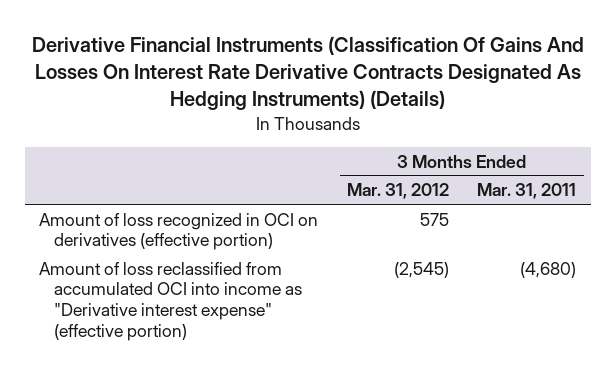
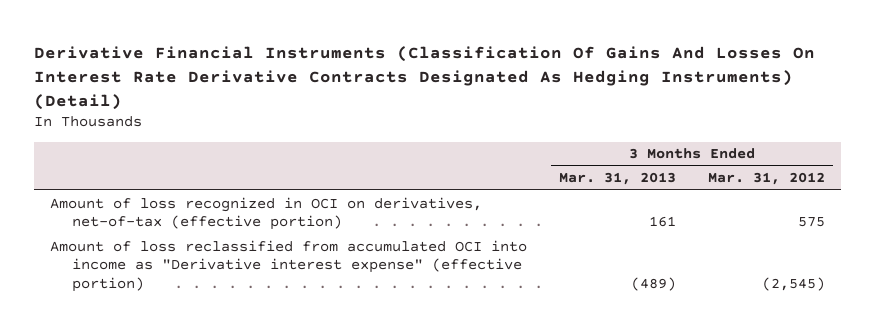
- Derivative Financial Instruments (Classification Of Gains And Losses On Interest Rate Derivative Contracts Designated As Hedging Instruments) (Details)
+ Derivative Financial Instruments (Classification Of Gains And Losses On Interest Rate Derivative Contracts Designated As Hedging Instruments) (Detail)
- | 3 Months Ended Mar. 31, 2012 | 3 Months Ended Mar. 31, 2011
+ | 3 Months Ended Mar. 31, 2013 | 3 Months Ended Mar. 31, 2012
- Amount of loss recognized in OCI on derivatives (effective portion) | 575 |
+ Amount of loss recognized in OCI on derivatives, net-of-tax (effective portion) | 161 | 575

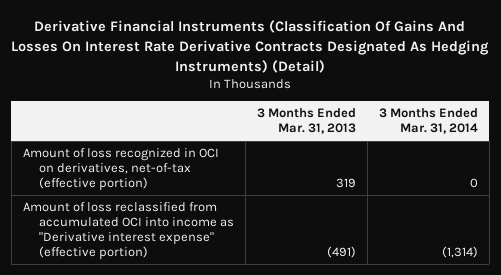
- | 3 Months Ended Mar. 31, 2013 | 3 Months Ended Mar. 31, 2012
+ | 3 Months Ended Mar. 31, 2013 | 3 Months Ended Mar. 31, 2014
- Amount of loss recognized in OCI on derivatives, net-of-tax (effective portion) | 161 | 575
- Amount of loss reclassified from accumulated OCI into income as "Derivative interest expense" (effective portion) | (489) | (2,545)
+ Amount of loss recognized in OCI on derivatives, net-of-tax (effective portion) | 319 | 0
+ Amount of loss reclassified from accumulated OCI into income as "Derivative interest expense" (effective portion) | (491) | (1,314)

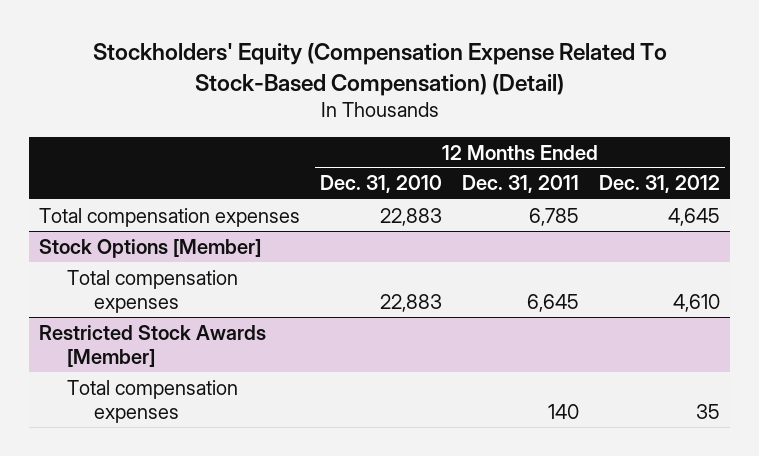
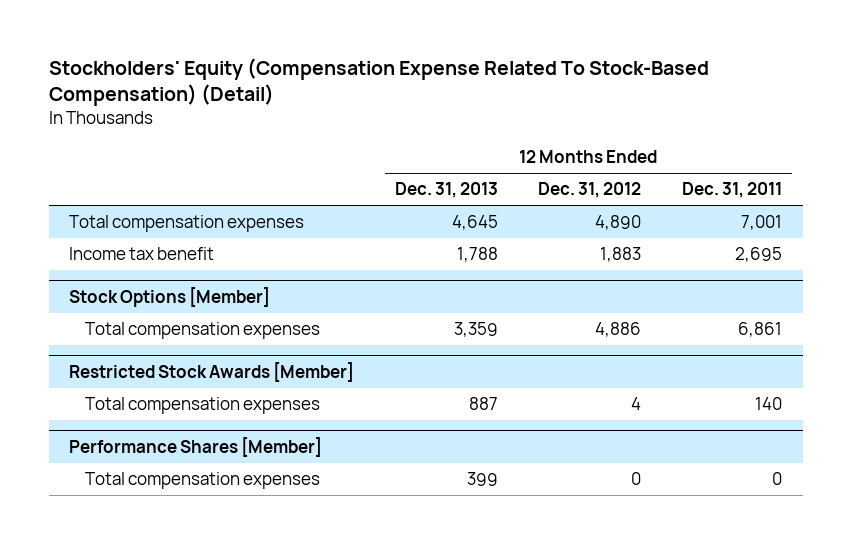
- | 12 Months Ended Dec. 31, 2010 | 12 Months Ended Dec. 31, 2011 | 12 Months Ended Dec. 31, 2012
+ | 12 Months Ended Dec. 31, 2013 | 12 Months Ended Dec. 31, 2012 | 12 Months Ended Dec. 31, 2011
- Total compensation expenses | 22,883 | 6,785 | 4,645
+ Total compensation expenses | 4,645 | 4,890 | 7,001
+ Income tax benefit | 1,788 | 1,883 | 2,695
@ Stock Options [Member]
- Total compensation expenses | 22,883 | 6,645 | 4,610
+ Total compensation expenses | 3,359 | 4,886 | 6,861
@ Restricted Stock Awards [Member]
- Total compensation expenses | | 140 | 35
+ Total compensation expenses | 887 | 4 | 140
+ Performance Shares [Member]
+ Total compensation expenses | 399 | 0 | 0

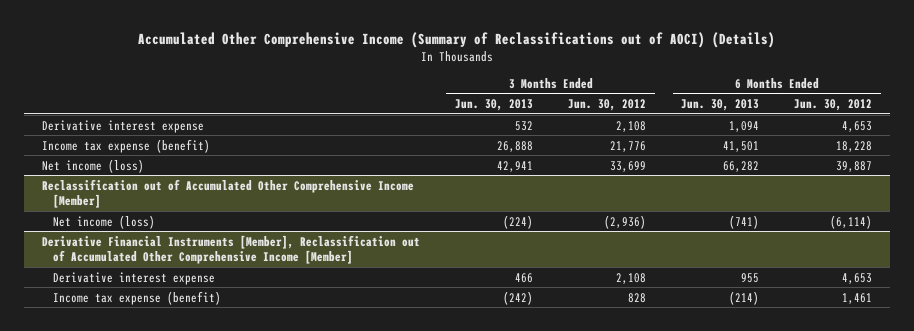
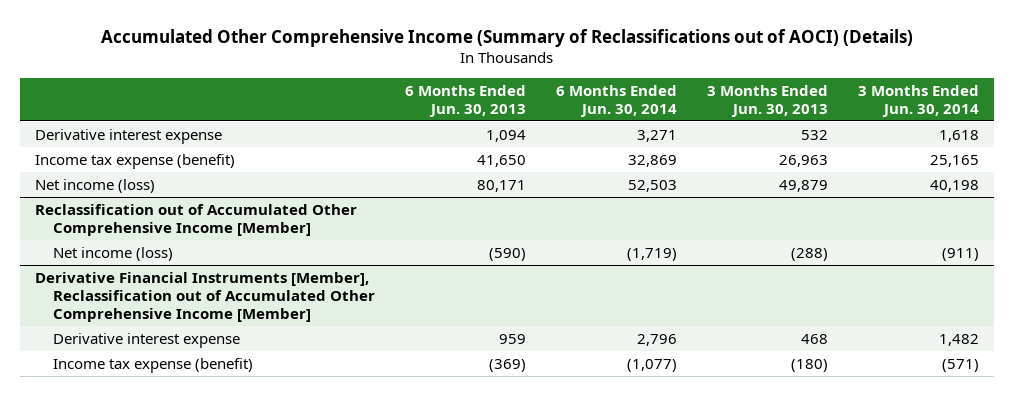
- | 3 Months Ended Jun. 30, 2013 | 3 Months Ended Jun. 30, 2012 | 6 Months Ended Jun. 30, 2013 | 6 Months Ended Jun. 30, 2012
+ | 6 Months Ended Jun. 30, 2013 | 6 Months Ended Jun. 30, 2014 | 3 Months Ended Jun. 30, 2013 | 3 Months Ended Jun. 30, 2014
- Income tax expense (benefit) | 26,888 | 21,776 | 41,501 | 18,228
- Net income (loss) | 42,941 | 33,699 | 66,282 | 39,887
+ Income tax expense (benefit) | 41,650 | 32,869 | 26,963 | 25,165
+ Net income (loss) | 80,171 | 52,503 | 49,879 | 40,198
@ Reclassification out of Accumulated Other Comprehensive Income [Member]
- Net income (loss) | (224) | (2,936) | (741) | (6,114)
+ Net income (loss) | (590) | (1,719) | (288) | (911)
@ Derivative Financial Instruments [Member], Reclassification out of Accumulated Other Comprehensive Income [Member]
- Derivative interest expense | 466 | 2,108 | 955 | 4,653
- Income tax expense (benefit) | (242) | 828 | (214) | 1,461
+ Derivative interest expense | 959 | 2,796 | 468 | 1,482
+ Income tax expense (benefit) | (369) | (1,077) | (180) | (571)

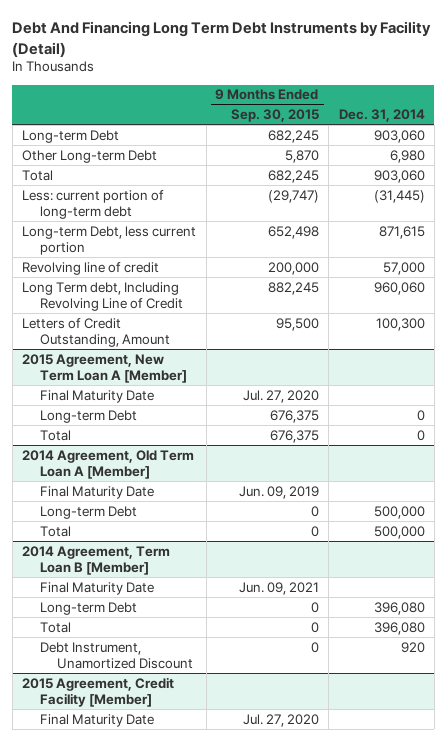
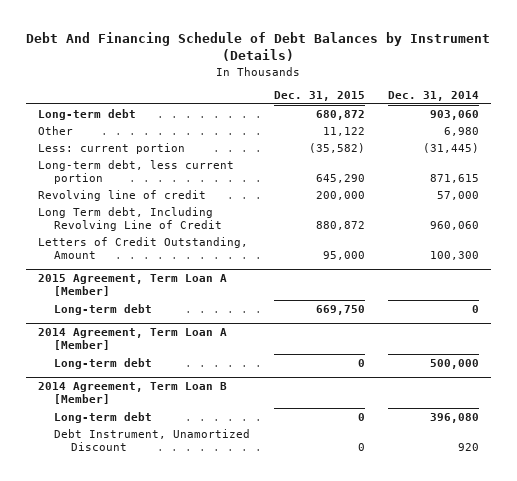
- Debt And Financing Long Term Debt Instruments by Facility (Detail)
+ Debt And Financing Schedule of Debt Balances by Instrument (Details)
- | 9 Months Ended Sep. 30, 2015 | Dec. 31, 2014
+ | Dec. 31, 2015 | Dec. 31, 2014
- Long-term Debt | 682,245 | 903,060
- Other Long-term Debt | 5,870 | 6,980
- Total | 682,245 | 903,060
- Less: current portion of long-term debt | (29,747) | (31,445)
- Long-term Debt, less current portion | 652,498 | 871,615
+ Long-term debt | 680,872 | 903,060
+ Other | 11,122 | 6,980
+ Less: current portion | (35,582) | (31,445)
+ Long-term debt, less current portion | 645,290 | 871,615
- 2015 Agreement, New Term Loan A [Member]
- Final Maturity Date | Jul. 27, 2020 |
- Long-term Debt | 676,375 | 0
- Total | 676,375 | 0
- 2014 Agreement, Old Term Loan A [Member]
- Final Maturity Date | Jun. 09, 2019 |
- Long-term Debt | 0 | 500,000
- Total | 0 | 500,000
+ 2015 Agreement, Term Loan A [Member]
+ Long-term debt | 669,750 | 0
+ 2014 Agreement, Term Loan A [Member]
+ Long-term debt | 0 | 500,000
@ 2014 Agreement, Term Loan B [Member]
- Final Maturity Date | Jun. 09, 2021 |
- Long-term Debt | 0 | 396,080
- Total | 0 | 396,080
+ Long-term debt | 0 | 396,080
- 2015 Agreement, Credit Facility [Member]
- Final Maturity Date | Jul. 27, 2020 |

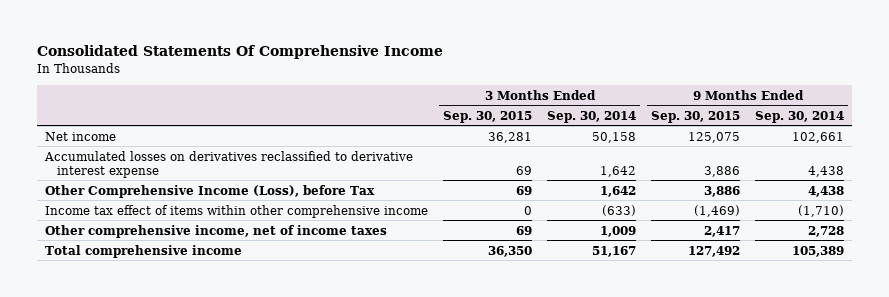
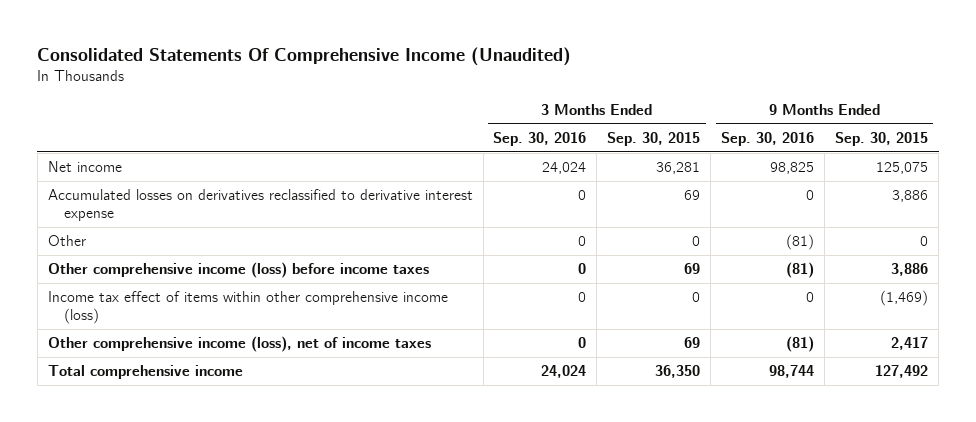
- Consolidated Statements Of Comprehensive Income
+ Consolidated Statements Of Comprehensive Income (Unaudited)
- | 3 Months Ended Sep. 30, 2015 | 3 Months Ended Sep. 30, 2014 | 9 Months Ended Sep. 30, 2015 | 9 Months Ended Sep. 30, 2014
+ | 3 Months Ended Sep. 30, 2016 | 3 Months Ended Sep. 30, 2015 | 9 Months Ended Sep. 30, 2016 | 9 Months Ended Sep. 30, 2015
- Other Comprehensive Income (Loss), before Tax | 69 | 1,642 | 3,886 | 4,438
- Income tax effect of items within other comprehensive income | 0 | (633) | (1,469) | (1,710)
- Other comprehensive income, net of income taxes | 69 | 1,009 | 2,417 | 2,728
+ Other | 0 | 0 | (81) | 0
+ Other comprehensive income (loss) before income taxes | 0 | 69 | (81) | 3,886
+ Income tax effect of items within other comprehensive income (loss) | 0 | 0 | 0 | (1,469)
+ Other comprehensive income (loss), net of income taxes | 0 | 69 | (81) | 2,417

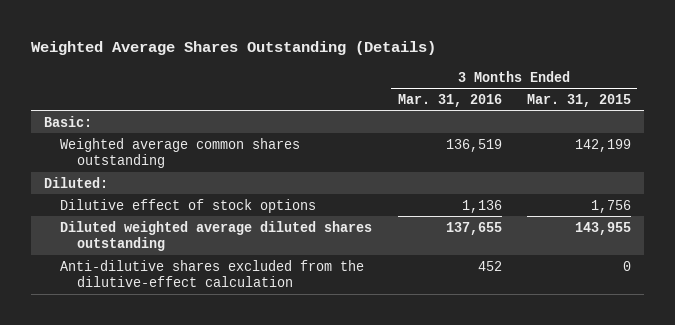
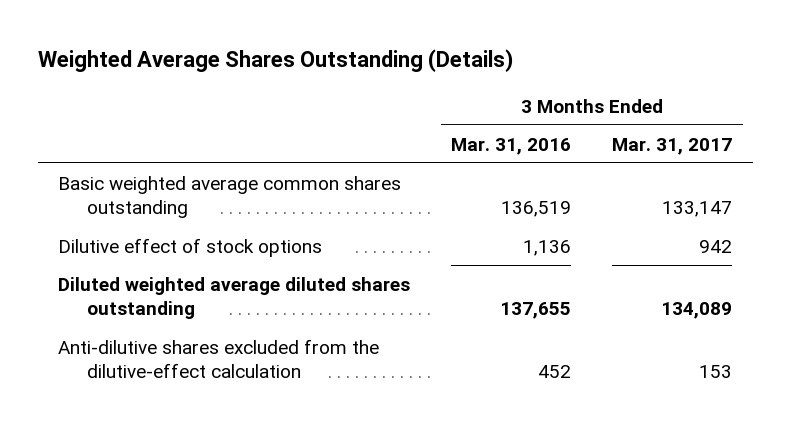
- | 3 Months Ended Mar. 31, 2016 | 3 Months Ended Mar. 31, 2015
+ | 3 Months Ended Mar. 31, 2016 | 3 Months Ended Mar. 31, 2017
- Basic:
- Weighted average common shares outstanding | 136,519 | 142,199
- Diluted:
+ Basic weighted average common shares outstanding | 136,519 | 133,147

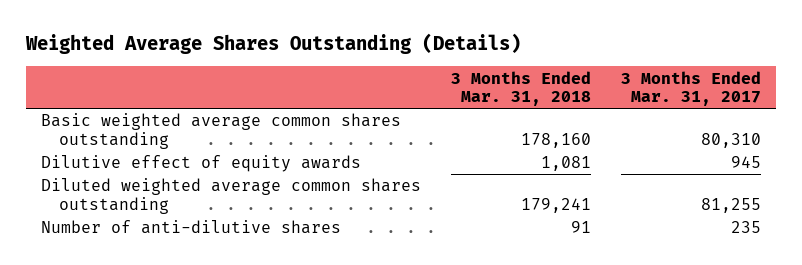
- | 3 Months Ended Mar. 31, 2016 | 3 Months Ended Mar. 31, 2017
+ | 3 Months Ended Mar. 31, 2018 | 3 Months Ended Mar. 31, 2017
- Basic weighted average common shares outstanding | 136,519 | 133,147
- Dilutive effect of stock options | 1,136 | 942
- Diluted weighted average diluted shares outstanding | 137,655 | 134,089
- Anti-dilutive shares excluded from the dilutive-effect calculation | 452 | 153
+ Basic weighted average common shares outstanding | 178,160 | 80,310
+ Dilutive effect of equity awards | 1,081 | 945
+ Diluted weighted average common shares outstanding | 179,241 | 81,255
+ Number of anti-dilutive shares | 91 | 235

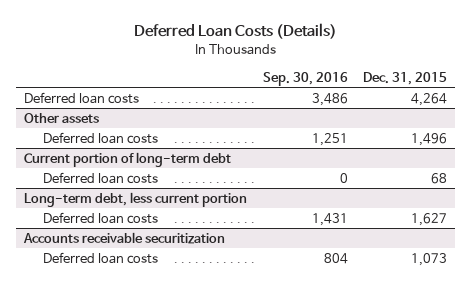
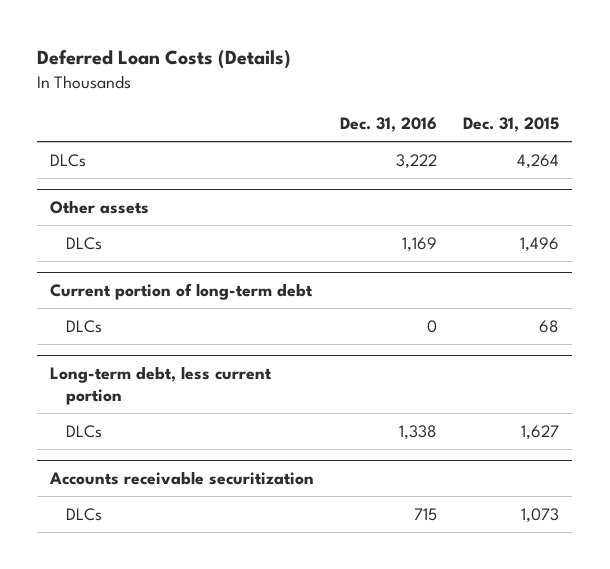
- | Sep. 30, 2016 | Dec. 31, 2015
+ | Dec. 31, 2016 | Dec. 31, 2015
- Deferred loan costs | 3,486 | 4,264
+ DLCs | 3,222 | 4,264
@ Other assets
- Deferred loan costs | 1,251 | 1,496
+ DLCs | 1,169 | 1,496
@ Current portion of long-term debt
- Deferred loan costs | 0 | 68
+ DLCs | 0 | 68
@ Long-term debt, less current portion
- Deferred loan costs | 1,431 | 1,627
+ DLCs | 1,338 | 1,627
@ Accounts receivable securitization
- Deferred loan costs | 804 | 1,073
+ DLCs | 715 | 1,073

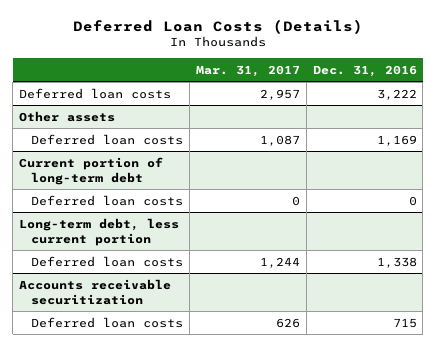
- | Dec. 31, 2016 | Dec. 31, 2015
+ | Mar. 31, 2017 | Dec. 31, 2016
- DLCs | 3,222 | 4,264
+ Deferred loan costs | 2,957 | 3,222
@ Other assets
- DLCs | 1,169 | 1,496
+ Deferred loan costs | 1,087 | 1,169
@ Current portion of long-term debt
- DLCs | 0 | 68
+ Deferred loan costs | 0 | 0
@ Long-term debt, less current portion
- DLCs | 1,338 | 1,627
+ Deferred loan costs | 1,244 | 1,338
@ Accounts receivable securitization
- DLCs | 715 | 1,073
+ Deferred loan costs | 626 | 715

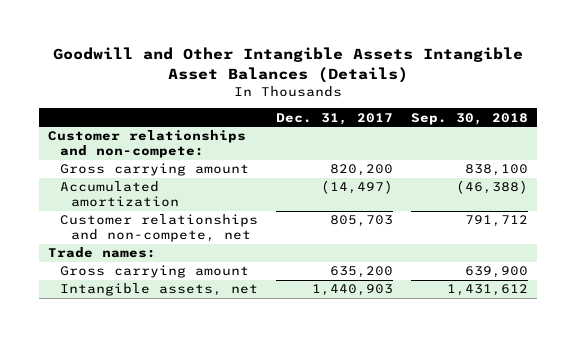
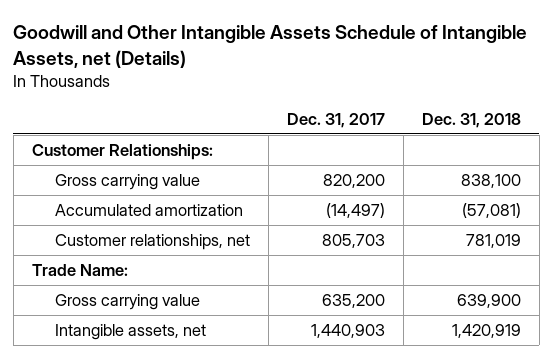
- Goodwill and Other Intangible Assets Intangible Asset Balances (Details)
+ Goodwill and Other Intangible Assets Schedule of Intangible Assets, net (Details)
- | Dec. 31, 2017 | Sep. 30, 2018
+ | Dec. 31, 2017 | Dec. 31, 2018
- Customer relationships and non-compete:
- Gross carrying amount | 820,200 | 838,100
+ Customer Relationships:
+ Gross carrying value | 820,200 | 838,100
- Customer relationships and non-compete, net | 805,703 | 791,712
- Trade names:
- Gross carrying amount | 635,200 | 639,900
+ Customer relationships, net | 805,703 | 781,019
+ Trade Name:
+ Gross carrying value | 635,200 | 639,900

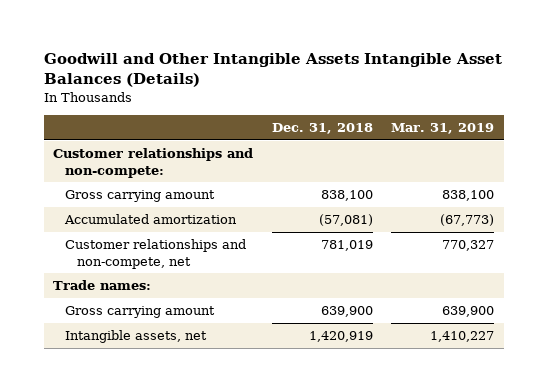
- Goodwill and Other Intangible Assets Schedule of Intangible Assets, net (Details)
+ Goodwill and Other Intangible Assets Intangible Asset Balances (Details)
- | Dec. 31, 2017 | Dec. 31, 2018
+ | Dec. 31, 2018 | Mar. 31, 2019
- Customer Relationships:
- Gross carrying value | 820,200 | 838,100
+ Customer relationships and non-compete:
+ Gross carrying amount | 838,100 | 838,100
- Customer relationships, net | 805,703 | 781,019
- Trade Name:
- Gross carrying value | 635,200 | 639,900
+ Customer relationships and non-compete, net | 781,019 | 770,327
+ Trade names:
+ Gross carrying amount | 639,900 | 639,900

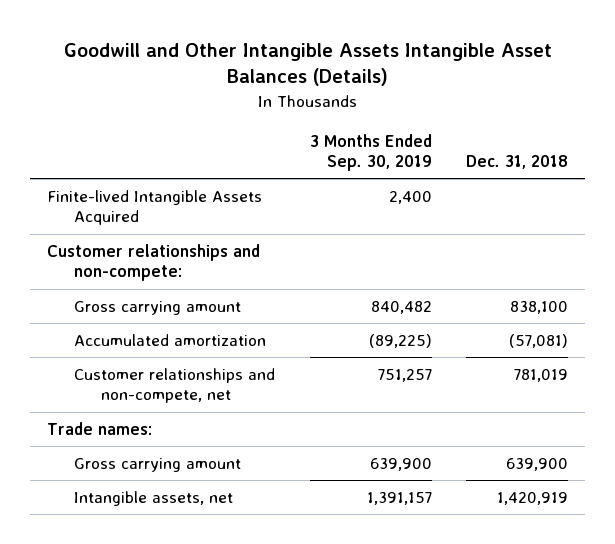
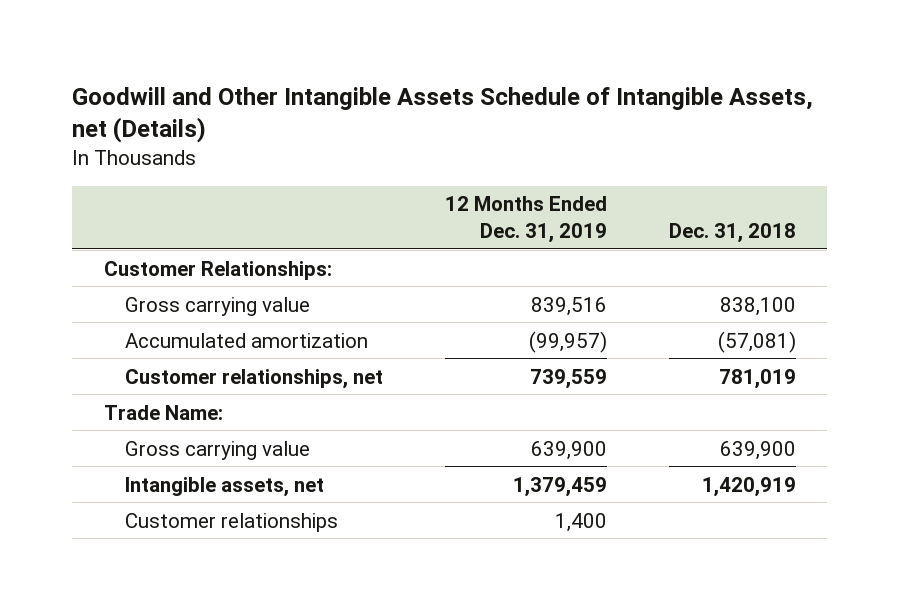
- Goodwill and Other Intangible Assets Intangible Asset Balances (Details)
+ Goodwill and Other Intangible Assets Schedule of Intangible Assets, net (Details)
- | 3 Months Ended Sep. 30, 2019 | Dec. 31, 2018
+ | 12 Months Ended Dec. 31, 2019 | Dec. 31, 2018
- Finite-lived Intangible Assets Acquired | 2,400 |
- Customer relationships and non-compete:
- Gross carrying amount | 840,482 | 838,100
+ Customer Relationships:
+ Gross carrying value | 839,516 | 838,100
- Customer relationships and non-compete, net | 751,257 | 781,019
- Trade names:
- Gross carrying amount | 639,900 | 639,900
+ Customer relationships, net | 739,559 | 781,019
+ Trade Name:
+ Gross carrying value | 639,900 | 639,900
+ Customer relationships | 1,400 |

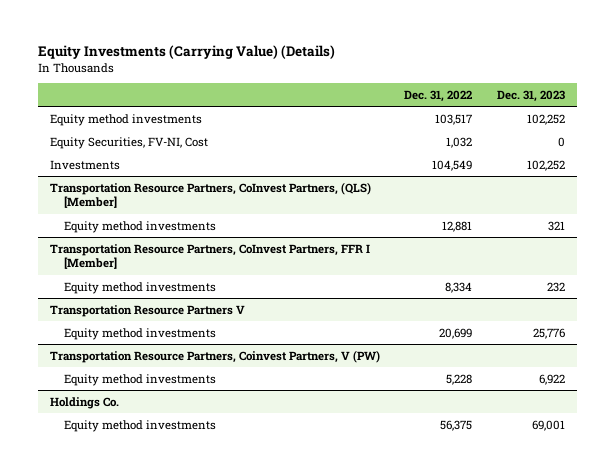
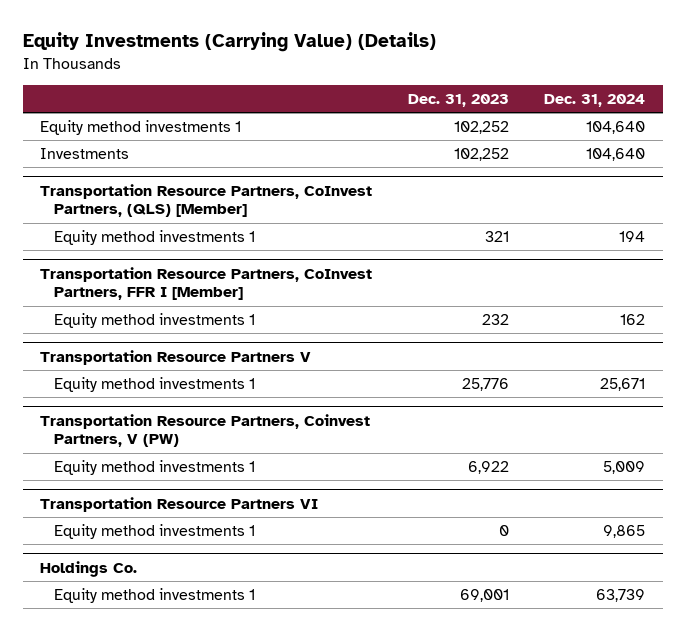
- | Dec. 31, 2022 | Dec. 31, 2023
+ | Dec. 31, 2023 | Dec. 31, 2024
- Equity method investments | 103,517 | 102,252
- Equity Securities, FV-NI, Cost | 1,032 | 0
+ Equity method investments 1 | 102,252 | 104,640
@ Transportation Resource Partners, CoInvest Partners, (QLS) [Member]
- Equity method investments | 12,881 | 321
+ Equity method investments 1 | 321 | 194
@ Transportation Resource Partners, CoInvest Partners, FFR I [Member]
- Equity method investments | 8,334 | 232
+ Equity method investments 1 | 232 | 162
@ Transportation Resource Partners V
- Equity method investments | 20,699 | 25,776
+ Equity method investments 1 | 25,776 | 25,671
@ Transportation Resource Partners, Coinvest Partners, V (PW)
- Equity method investments | 5,228 | 6,922
+ Equity method investments 1 | 6,922 | 5,009
+ Transportation Resource Partners VI
+ Equity method investments 1 | 0 | 9,865
@ Holdings Co.
- Equity method investments | 56,375 | 69,001
+ Equity method investments 1 | 69,001 | 63,739

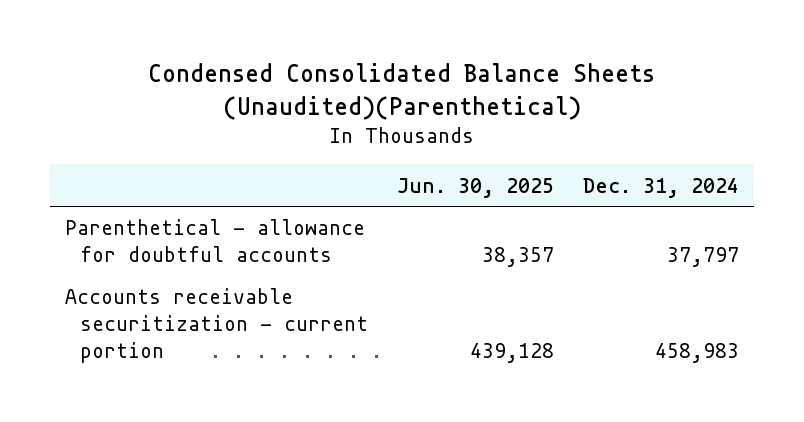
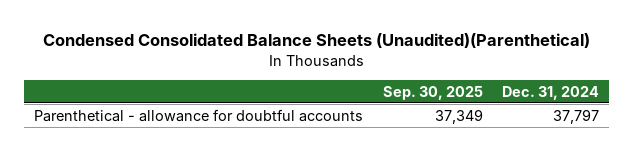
- | Jun. 30, 2025 | Dec. 31, 2024
+ | Sep. 30, 2025 | Dec. 31, 2024
- Accounts receivable securitization - current portion | 439,128 | 458,983

